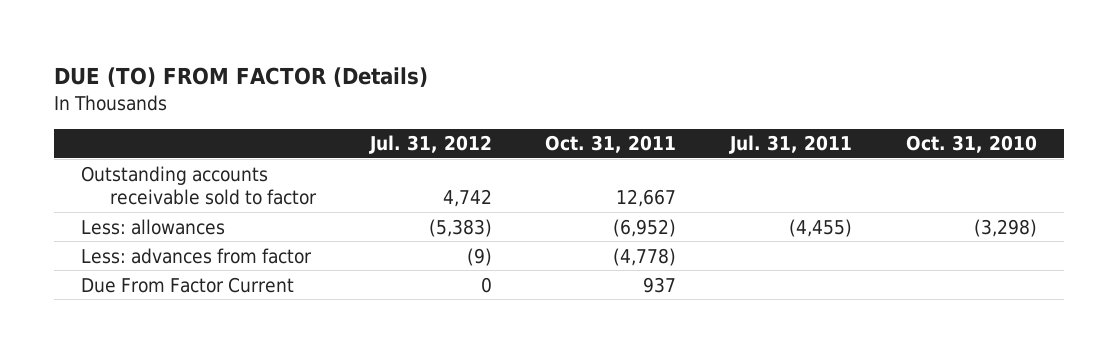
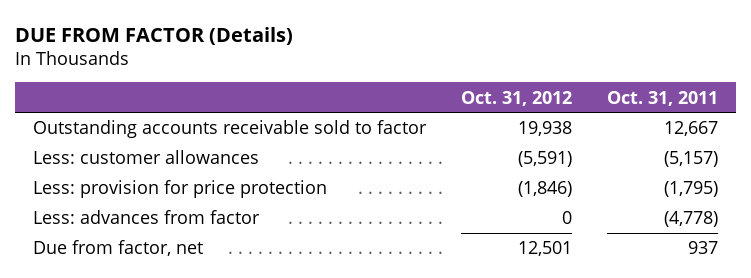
- DUE (TO) FROM FACTOR (Details)
+ DUE FROM FACTOR (Details)
- | Jul. 31, 2012 | Oct. 31, 2011 | Jul. 31, 2011 | Oct. 31, 2010
+ | Oct. 31, 2012 | Oct. 31, 2011
- Less: allowances | (5,383) | (6,952) | (4,455) | (3,298)
+ Less: customer allowances | (5,591) | (5,157)
+ Less: provision for price protection | (1,846) | (1,795)
- Due From Factor Current | 0 | 937 | |
+ Due from factor, net | 12,501 | 937

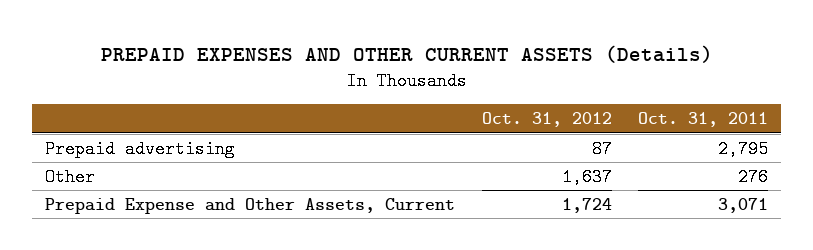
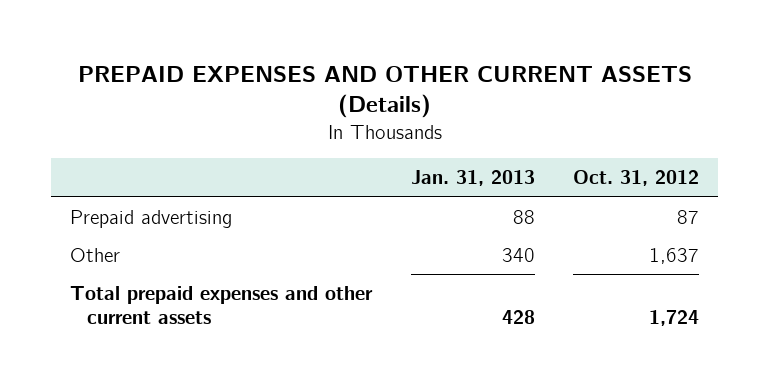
- | Oct. 31, 2012 | Oct. 31, 2011
+ | Jan. 31, 2013 | Oct. 31, 2012
- Prepaid Expense and Other Assets, Current | 1,724 | 3,071
+ Total prepaid expenses and other current assets | 428 | 1,724

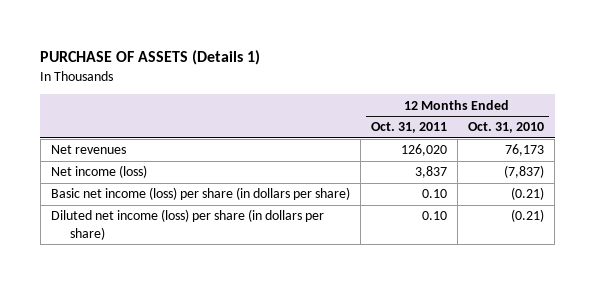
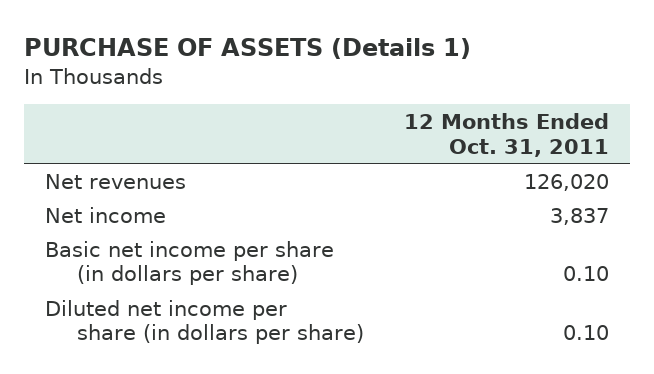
- | 12 Months Ended Oct. 31, 2011 | 12 Months Ended Oct. 31, 2010
+ | 12 Months Ended Oct. 31, 2011
- Net income (loss) | 3,837 | (7,837)
- Basic net income (loss) per share (in dollars per share) | 0.10 | (0.21)
- Diluted net income (loss) per share (in dollars per share) | 0.10 | (0.21)
+ Net income | 3,837
+ Basic net income per share (in dollars per share) | 0.10
+ Diluted net income per share (in dollars per share) | 0.10

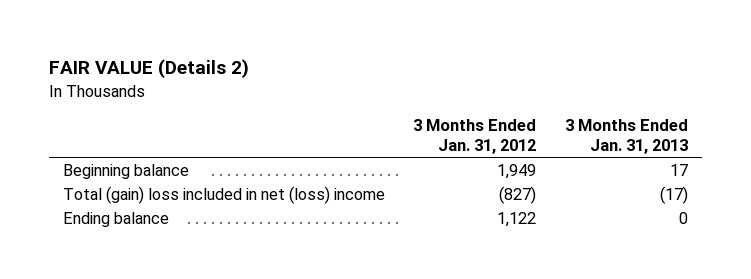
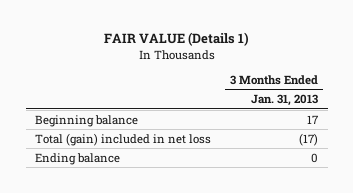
- FAIR VALUE (Details 2)
+ FAIR VALUE (Details 1)
- | 3 Months Ended Jan. 31, 2012 | 3 Months Ended Jan. 31, 2013
+ | 3 Months Ended Jan. 31, 2013
- Total (gain) loss included in net (loss) income | (827) | (17)
+ Total (gain) included in net loss | (17)

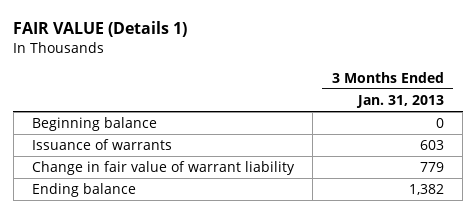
- Beginning balance | 17
- Total (gain) included in net loss | (17)
- Ending balance | 0
+ Beginning balance | 0
+ Issuance of warrants | 603
+ Change in fair value of warrant liability | 779
+ Ending balance | 1,382

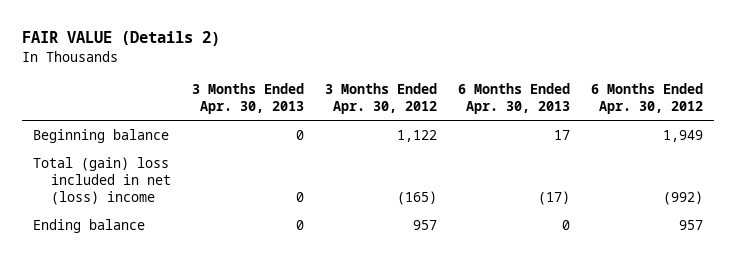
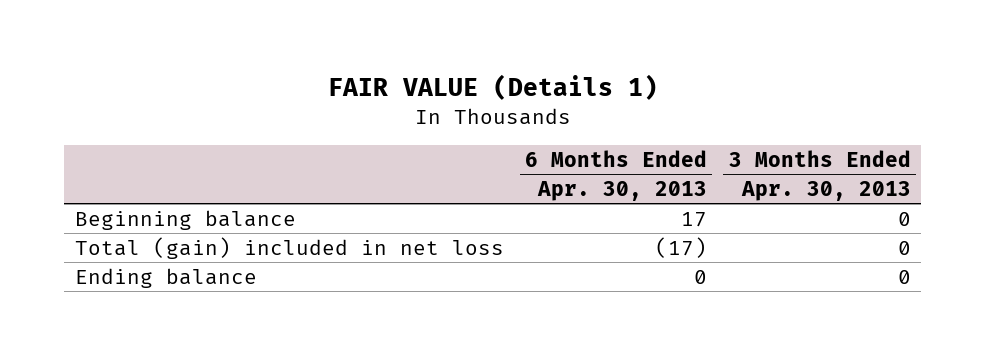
- FAIR VALUE (Details 2)
+ FAIR VALUE (Details 1)
- | 3 Months Ended Apr. 30, 2013 | 3 Months Ended Apr. 30, 2012 | 6 Months Ended Apr. 30, 2013 | 6 Months Ended Apr. 30, 2012
+ | 6 Months Ended Apr. 30, 2013 | 3 Months Ended Apr. 30, 2013
- Total (gain) loss included in net (loss) income | 0 | (165) | (17) | (992)
+ Total (gain) included in net loss | (17) | 0

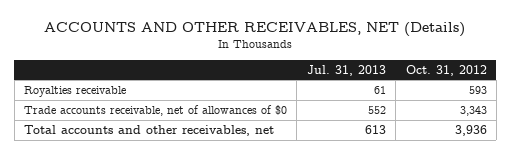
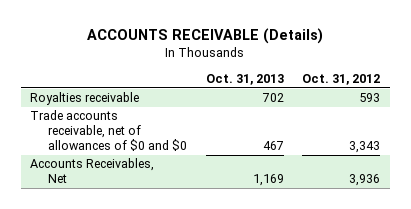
- ACCOUNTS AND OTHER RECEIVABLES, NET (Details)
+ ACCOUNTS RECEIVABLE (Details)
- | Jul. 31, 2013 | Oct. 31, 2012
+ | Oct. 31, 2013 | Oct. 31, 2012
- Trade accounts receivable, net of allowances of $0 | 552 | 3,343
- Total accounts and other receivables, net | 613 | 3,936
+ Trade accounts receivable, net of allowances of $0 and $0 | 467 | 3,343
+ Accounts Receivables, Net | 1,169 | 3,936

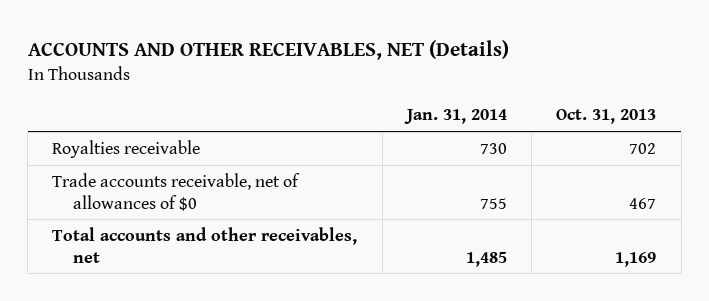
- ACCOUNTS RECEIVABLE (Details)
+ ACCOUNTS AND OTHER RECEIVABLES, NET (Details)
- | Oct. 31, 2013 | Oct. 31, 2012
+ | Jan. 31, 2014 | Oct. 31, 2013
- Trade accounts receivable, net of allowances of $0 and $0 | 467 | 3,343
- Accounts Receivables, Net | 1,169 | 3,936
+ Trade accounts receivable, net of allowances of $0 | 755 | 467
+ Total accounts and other receivables, net | 1,485 | 1,169

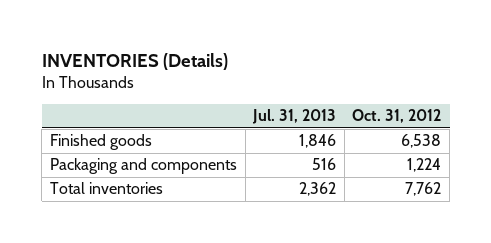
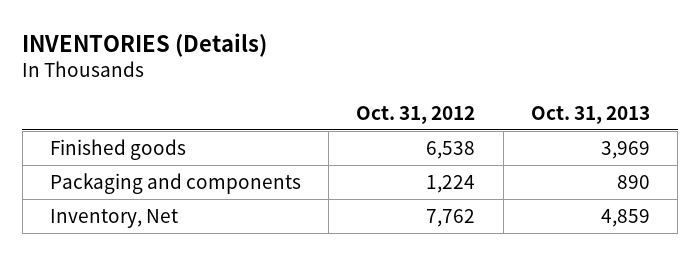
- | Jul. 31, 2013 | Oct. 31, 2012
+ | Oct. 31, 2012 | Oct. 31, 2013
- Total inventories | 2,362 | 7,762
+ Inventory, Net | 7,762 | 4,859

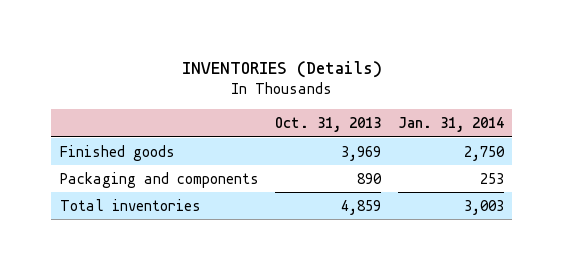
- | Oct. 31, 2012 | Oct. 31, 2013
+ | Oct. 31, 2013 | Jan. 31, 2014
- Inventory, Net | 7,762 | 4,859
+ Total inventories | 4,859 | 3,003

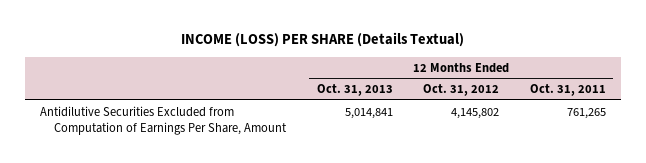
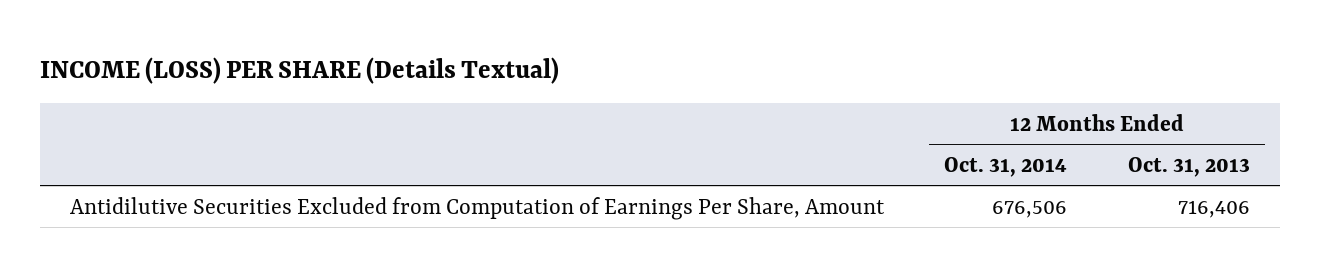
- | 12 Months Ended Oct. 31, 2013 | 12 Months Ended Oct. 31, 2012 | 12 Months Ended Oct. 31, 2011
+ | 12 Months Ended Oct. 31, 2014 | 12 Months Ended Oct. 31, 2013
- Antidilutive Securities Excluded from Computation of Earnings Per Share, Amount | 5,014,841 | 4,145,802 | 761,265
+ Antidilutive Securities Excluded from Computation of Earnings Per Share, Amount | 676,506 | 716,406

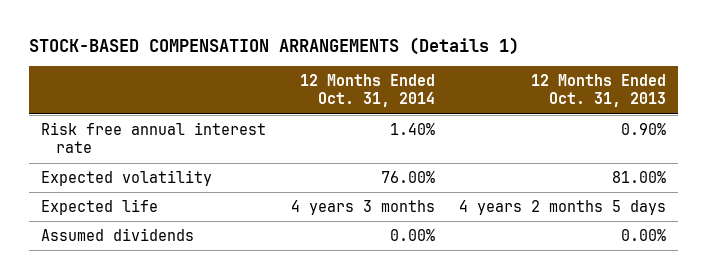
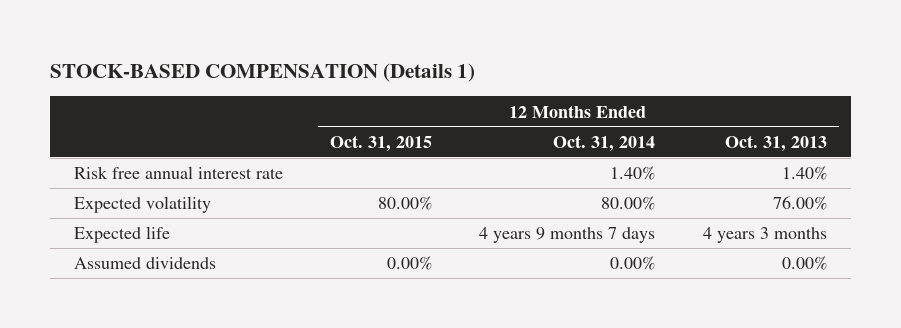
- STOCK-BASED COMPENSATION ARRANGEMENTS (Details 1)
+ STOCK-BASED COMPENSATION (Details 1)
- | 12 Months Ended Oct. 31, 2014 | 12 Months Ended Oct. 31, 2013
+ | 12 Months Ended Oct. 31, 2015 | 12 Months Ended Oct. 31, 2014 | 12 Months Ended Oct. 31, 2013
- Risk free annual interest rate | 1.40% | 0.90%
- Expected volatility | 76.00% | 81.00%
- Expected life | 4 years 3 months | 4 years 2 months 5 days
+ Risk free annual interest rate | | 1.40% | 1.40%
+ Expected volatility | 80.00% | 80.00% | 76.00%
+ Expected life | | 4 years 9 months 7 days | 4 years 3 months

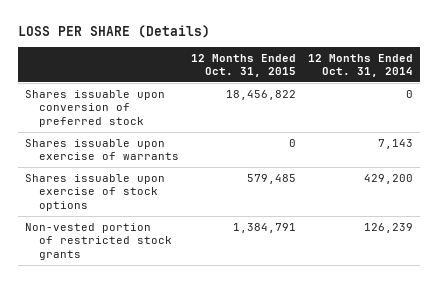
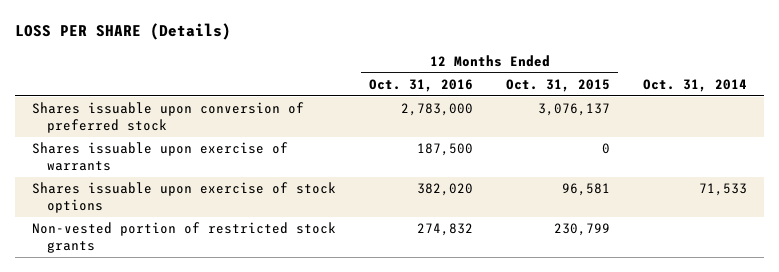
- | 12 Months Ended Oct. 31, 2015 | 12 Months Ended Oct. 31, 2014
+ | 12 Months Ended Oct. 31, 2016 | 12 Months Ended Oct. 31, 2015 | Oct. 31, 2014
- Shares issuable upon conversion of preferred stock | 18,456,822 | 0
+ Shares issuable upon conversion of preferred stock | 2,783,000 | 3,076,137 |
- Shares issuable upon exercise of stock options | 579,485 | 429,200
- Non-vested portion of restricted stock grants | 1,384,791 | 126,239
+ Shares issuable upon exercise of stock options | 382,020 | 96,581 | 71,533
+ Non-vested portion of restricted stock grants | 274,832 | 230,799 |

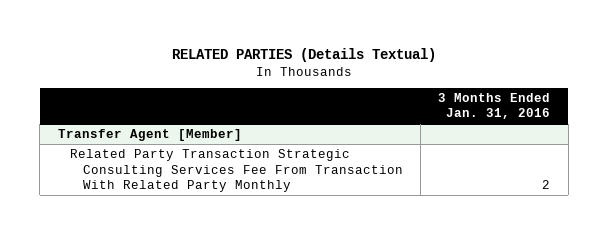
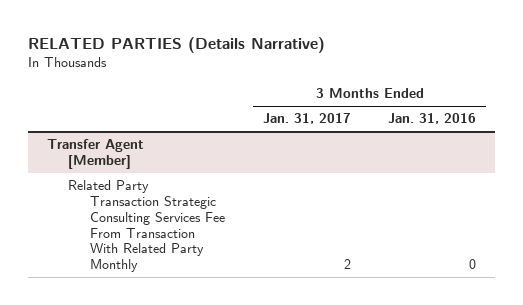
- RELATED PARTIES (Details Textual)
+ RELATED PARTIES (Details Narrative)
- | 3 Months Ended Jan. 31, 2016
+ | 3 Months Ended Jan. 31, 2017 | 3 Months Ended Jan. 31, 2016
@ Transfer Agent [Member]
- Related Party Transaction Strategic Consulting Services Fee From Transaction With Related Party Monthly | 2
+ Related Party Transaction Strategic Consulting Services Fee From Transaction With Related Party Monthly | 2 | 0

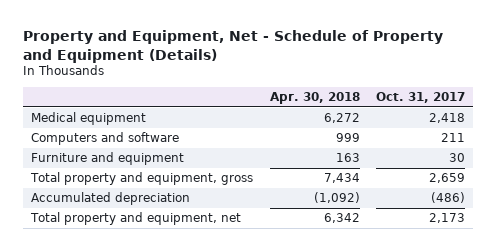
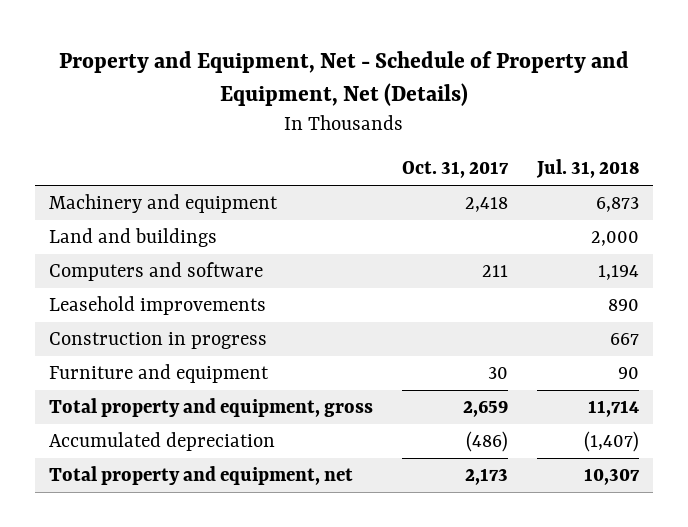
- Property and Equipment, Net - Schedule of Property and Equipment (Details)
+ Property and Equipment, Net - Schedule of Property and Equipment, Net (Details)
- | Apr. 30, 2018 | Oct. 31, 2017
+ | Oct. 31, 2017 | Jul. 31, 2018
- Medical equipment | 6,272 | 2,418
+ Machinery and equipment | 2,418 | 6,873
+ Land and buildings | | 2,000
+ Leasehold improvements | | 890
+ Construction in progress | | 667

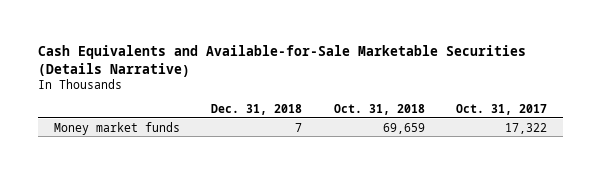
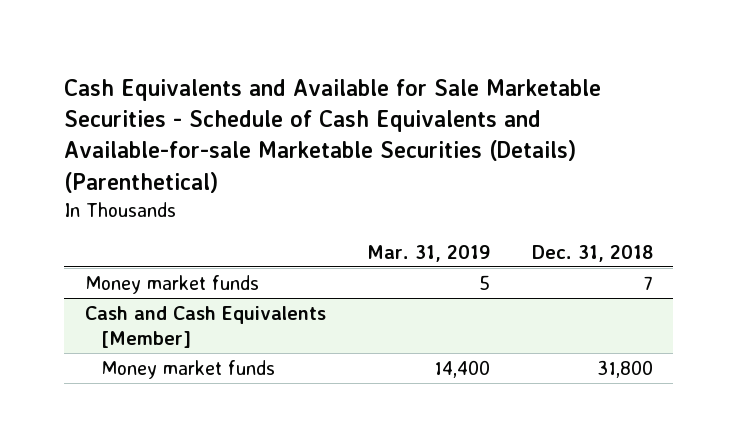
- Cash Equivalents and Available-for-Sale Marketable Securities (Details Narrative)
+ Cash Equivalents and Available for Sale Marketable Securities - Schedule of Cash Equivalents and Available-for-sale Marketable Securities (Details) (Parenthetical)
- | Dec. 31, 2018 | Oct. 31, 2018 | Oct. 31, 2017
+ | Mar. 31, 2019 | Dec. 31, 2018
+ Cash and Cash Equivalents [Member]
+ Money market funds | 14,400 | 31,800

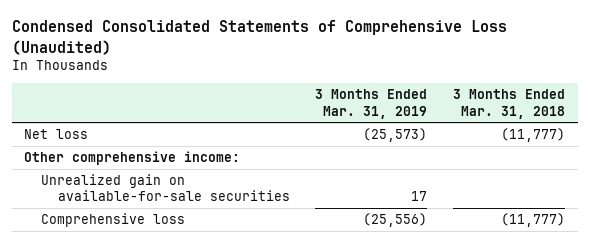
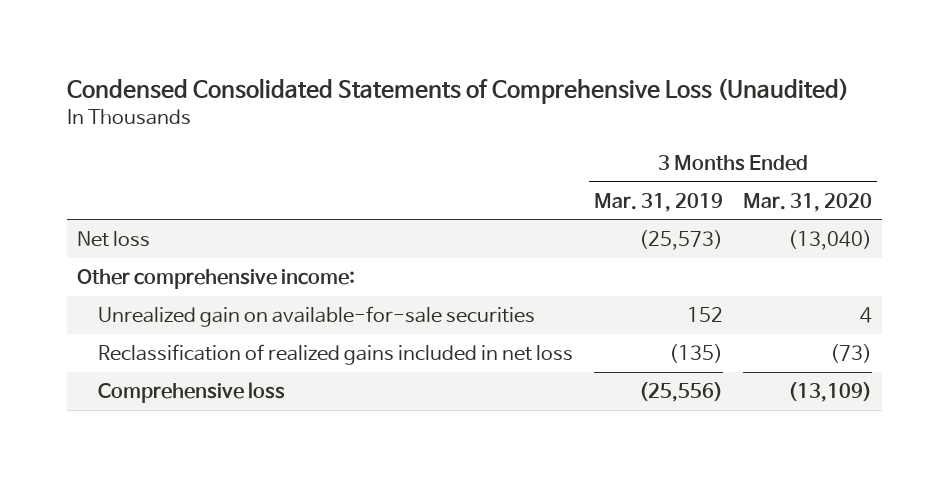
- | 3 Months Ended Mar. 31, 2019 | 3 Months Ended Mar. 31, 2018
+ | 3 Months Ended Mar. 31, 2019 | 3 Months Ended Mar. 31, 2020
- Unrealized gain on available-for-sale securities | 17 |
+ Unrealized gain on available-for-sale securities | 152 | 4
+ Reclassification of realized gains included in net loss | (135) | (73)

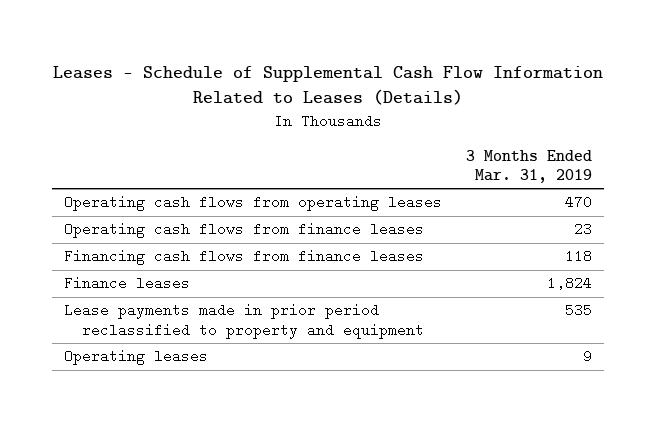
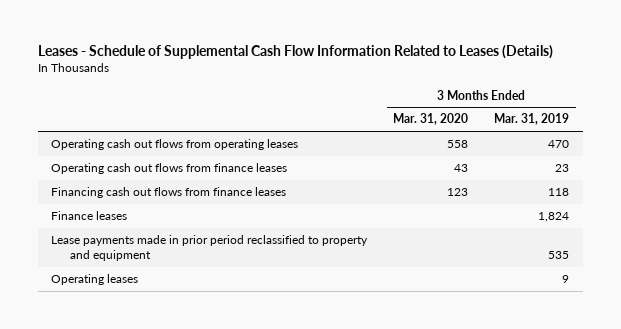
- | 3 Months Ended Mar. 31, 2019
+ | 3 Months Ended Mar. 31, 2020 | 3 Months Ended Mar. 31, 2019
- Operating cash flows from operating leases | 470
- Operating cash flows from finance leases | 23
- Financing cash flows from finance leases | 118
+ Operating cash out flows from operating leases | 558 | 470
+ Operating cash out flows from finance leases | 43 | 23
+ Financing cash out flows from finance leases | 123 | 118

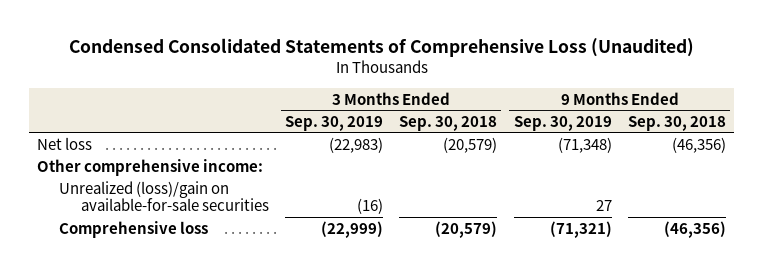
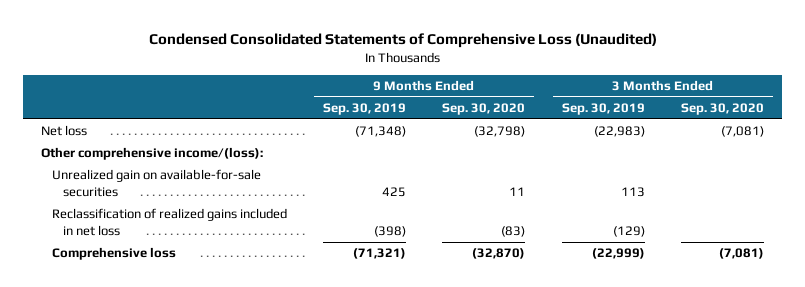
- | 3 Months Ended Sep. 30, 2019 | 3 Months Ended Sep. 30, 2018 | 9 Months Ended Sep. 30, 2019 | 9 Months Ended Sep. 30, 2018
+ | 9 Months Ended Sep. 30, 2019 | 9 Months Ended Sep. 30, 2020 | 3 Months Ended Sep. 30, 2019 | 3 Months Ended Sep. 30, 2020
- Other comprehensive income:
- Unrealized (loss)/gain on available-for-sale securities | (16) | | 27 |
+ Other comprehensive income/(loss):
+ Unrealized gain on available-for-sale securities | 425 | 11 | 113 |
+ Reclassification of realized gains included in net loss | (398) | (83) | (129) |

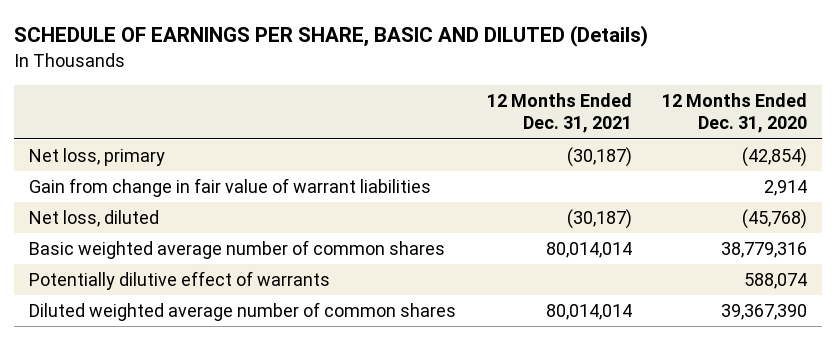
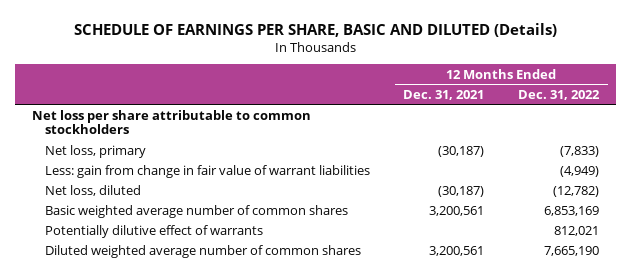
- | 12 Months Ended Dec. 31, 2021 | 12 Months Ended Dec. 31, 2020
+ | 12 Months Ended Dec. 31, 2021 | 12 Months Ended Dec. 31, 2022
+ Net loss per share attributable to common stockholders
- Gain from change in fair value of warrant liabilities | | 2,914
+ Less: gain from change in fair value of warrant liabilities | | (4,949)
- Basic weighted average number of common shares | 80,014,014 | 38,779,316
+ Basic weighted average number of common shares | 3,200,561 | 6,853,169
- Diluted weighted average number of common shares | 80,014,014 | 39,367,390
+ Diluted weighted average number of common shares | 3,200,561 | 7,665,190

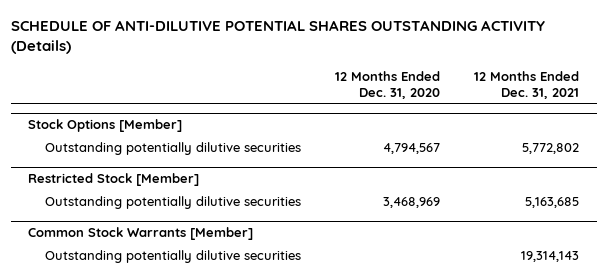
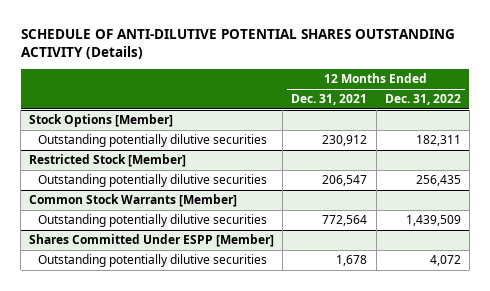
- | 12 Months Ended Dec. 31, 2020 | 12 Months Ended Dec. 31, 2021
+ | 12 Months Ended Dec. 31, 2021 | 12 Months Ended Dec. 31, 2022
@ Stock Options [Member]
- Outstanding potentially dilutive securities | 4,794,567 | 5,772,802
+ Outstanding potentially dilutive securities | 230,912 | 182,311
@ Restricted Stock [Member]
- Outstanding potentially dilutive securities | 3,468,969 | 5,163,685
+ Outstanding potentially dilutive securities | 206,547 | 256,435
@ Common Stock Warrants [Member]
- Outstanding potentially dilutive securities | | 19,314,143
+ Outstanding potentially dilutive securities | 772,564 | 1,439,509
+ Shares Committed Under ESPP [Member]
+ Outstanding potentially dilutive securities | 1,678 | 4,072

